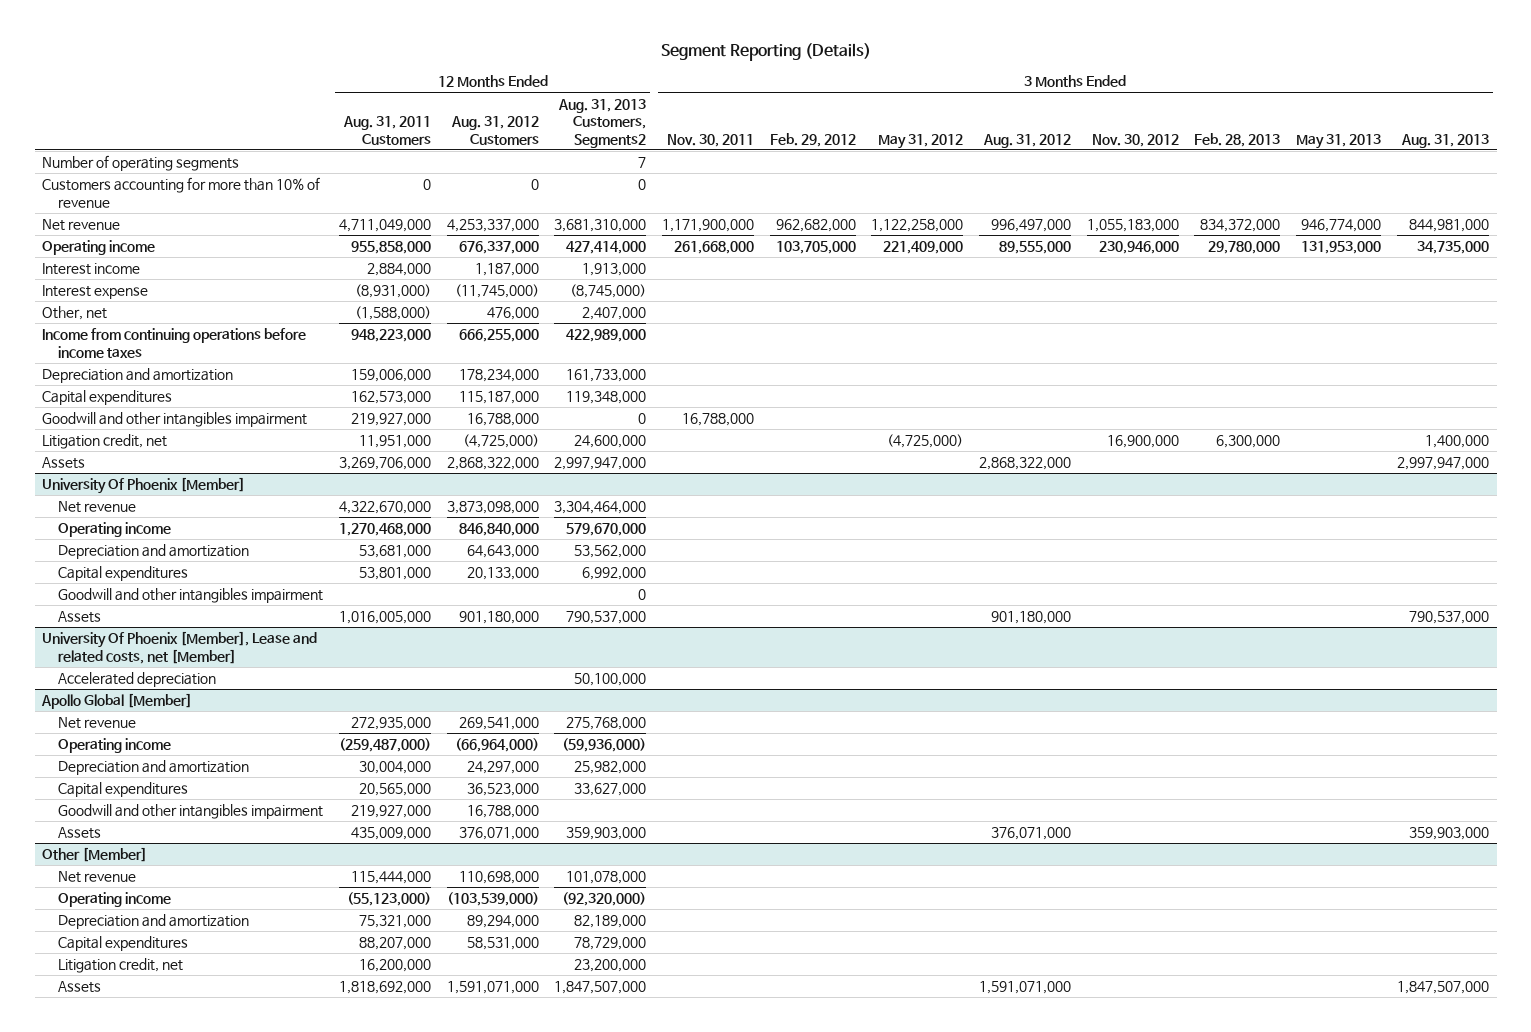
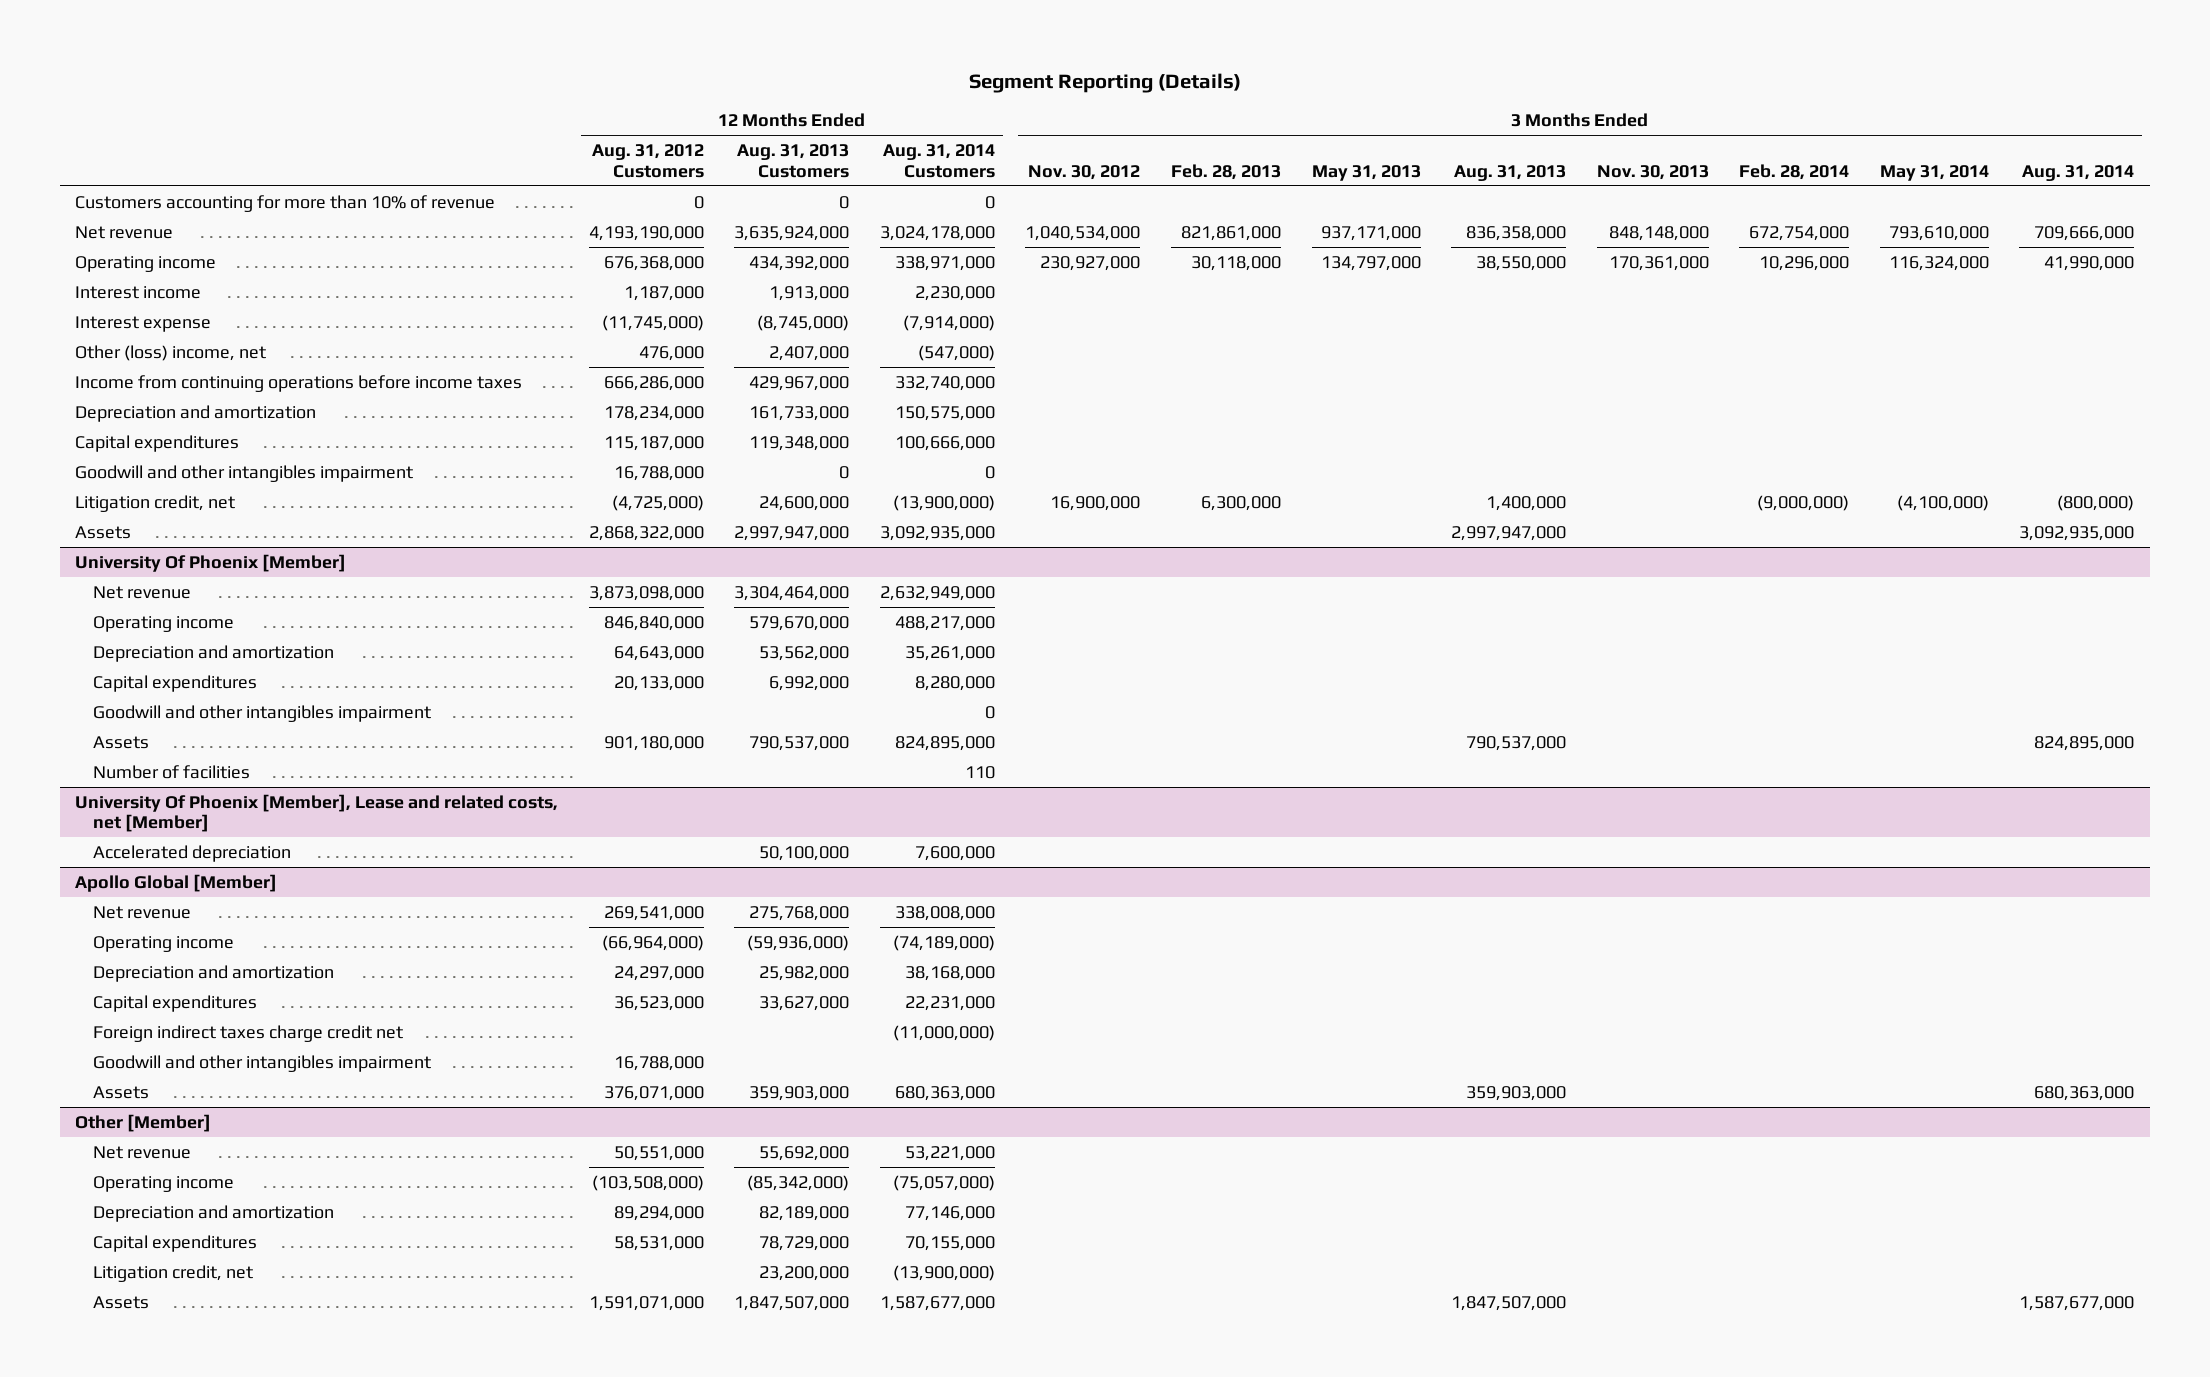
- | 12 Months Ended Aug. 31, 2011 Customers | 12 Months Ended Aug. 31, 2012 Customers | 12 Months Ended Aug. 31, 2013 Customers, Segments2 | 3 Months Ended Nov. 30, 2011 | 3 Months Ended Feb. 29, 2012 | 3 Months Ended May 31, 2012 | 3 Months Ended Aug. 31, 2012 | 3 Months Ended Nov. 30, 2012 | 3 Months Ended Feb. 28, 2013 | 3 Months Ended May 31, 2013 | 3 Months Ended Aug. 31, 2013
+ | 12 Months Ended Aug. 31, 2012 Customers | 12 Months Ended Aug. 31, 2013 Customers | 12 Months Ended Aug. 31, 2014 Customers | 3 Months Ended Nov. 30, 2012 | 3 Months Ended Feb. 28, 2013 | 3 Months Ended May 31, 2013 | 3 Months Ended Aug. 31, 2013 | 3 Months Ended Nov. 30, 2013 | 3 Months Ended Feb. 28, 2014 | 3 Months Ended May 31, 2014 | 3 Months Ended Aug. 31, 2014
- Number of operating segments | | | 7 | | | | | | | |
- Net revenue | 4,711,049,000 | 4,253,337,000 | 3,681,310,000 | 1,171,900,000 | 962,682,000 | 1,122,258,000 | 996,497,000 | 1,055,183,000 | 834,372,000 | 946,774,000 | 844,981,000
- Operating income | 955,858,000 | 676,337,000 | 427,414,000 | 261,668,000 | 103,705,000 | 221,409,000 | 89,555,000 | 230,946,000 | 29,780,000 | 131,953,000 | 34,735,000
+ Net revenue | 4,193,190,000 | 3,635,924,000 | 3,024,178,000 | 1,040,534,000 | 821,861,000 | 937,171,000 | 836,358,000 | 848,148,000 | 672,754,000 | 793,610,000 | 709,666,000
+ Operating income | 676,368,000 | 434,392,000 | 338,971,000 | 230,927,000 | 30,118,000 | 134,797,000 | 38,550,000 | 170,361,000 | 10,296,000 | 116,324,000 | 41,990,000
- Other, net | (1,588,000) | 476,000 | 2,407,000 | | | | | | | |
- Income from continuing operations before income taxes | 948,223,000 | 666,255,000 | 422,989,000 | | | | | | | |
+ Other (loss) income, net | 476,000 | 2,407,000 | (547,000) | | | | | | | |
+ Income from continuing operations before income taxes | 666,286,000 | 429,967,000 | 332,740,000 | | | | | | | |
@ University Of Phoenix [Member]
+ Number of facilities | | | 110 | | | | | | | |
@ Apollo Global [Member]
+ Foreign indirect taxes charge credit net | | | (11,000,000) | | | | | | | |
@ Other [Member]
- Net revenue | 115,444,000 | 110,698,000 | 101,078,000 | | | | | | | |
- Operating income | (55,123,000) | (103,539,000) | (92,320,000) | | | | | | | |
+ Net revenue | 50,551,000 | 55,692,000 | 53,221,000 | | | | | | | |
+ Operating income | (103,508,000) | (85,342,000) | (75,057,000) | | | | | | | |

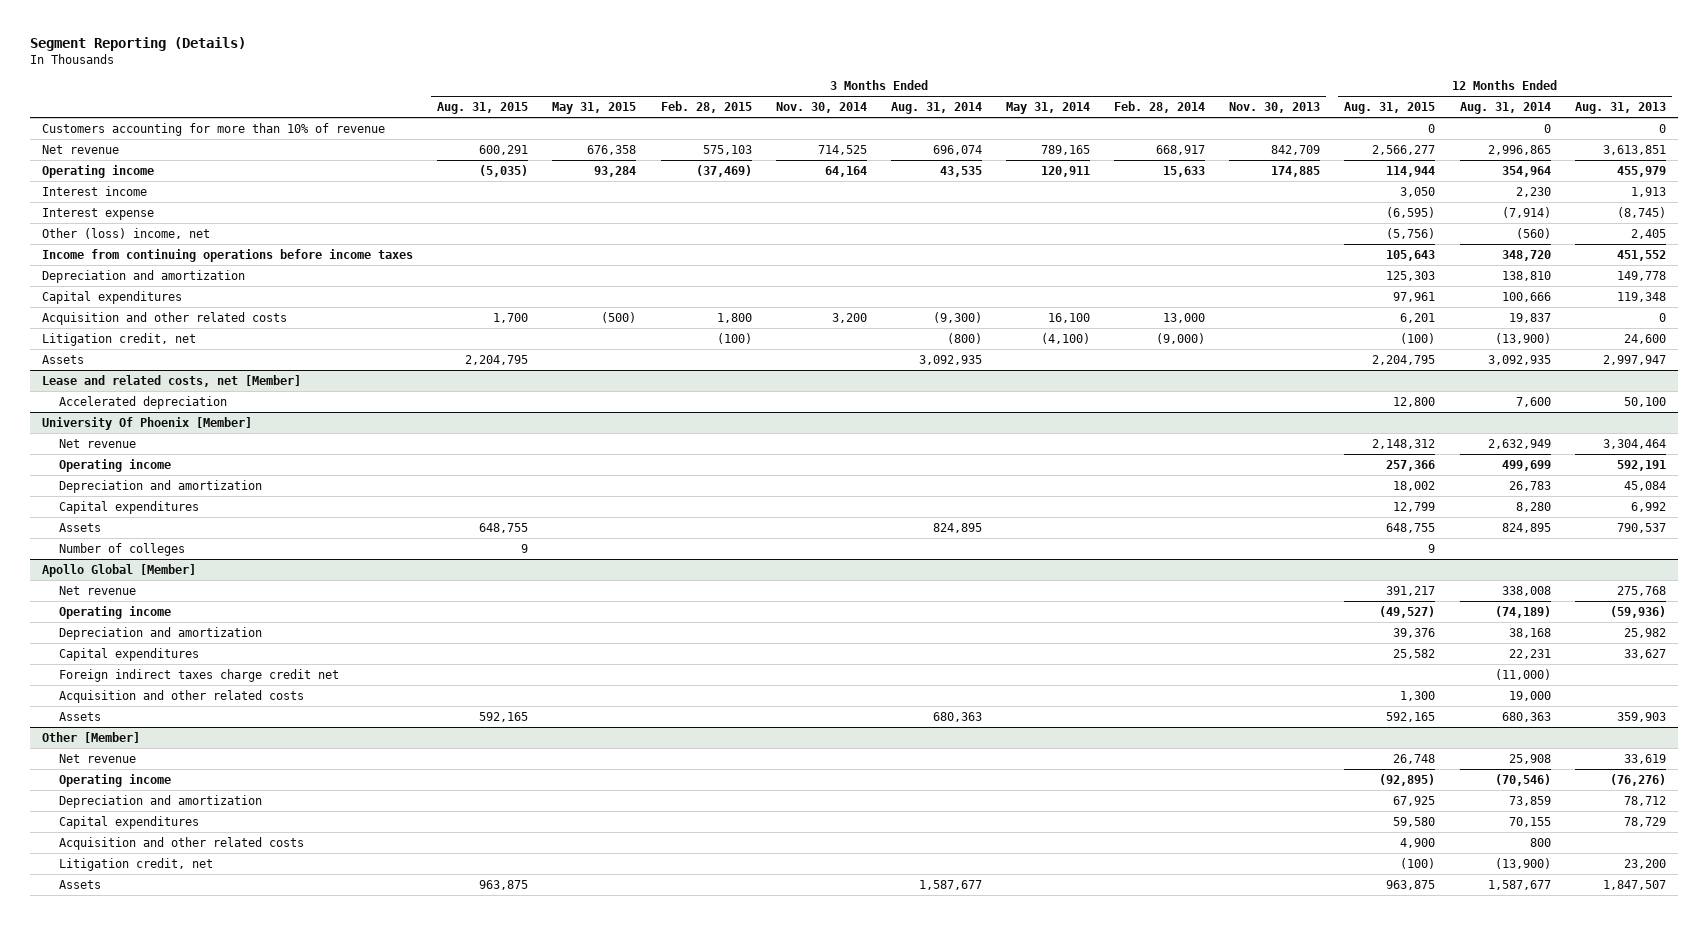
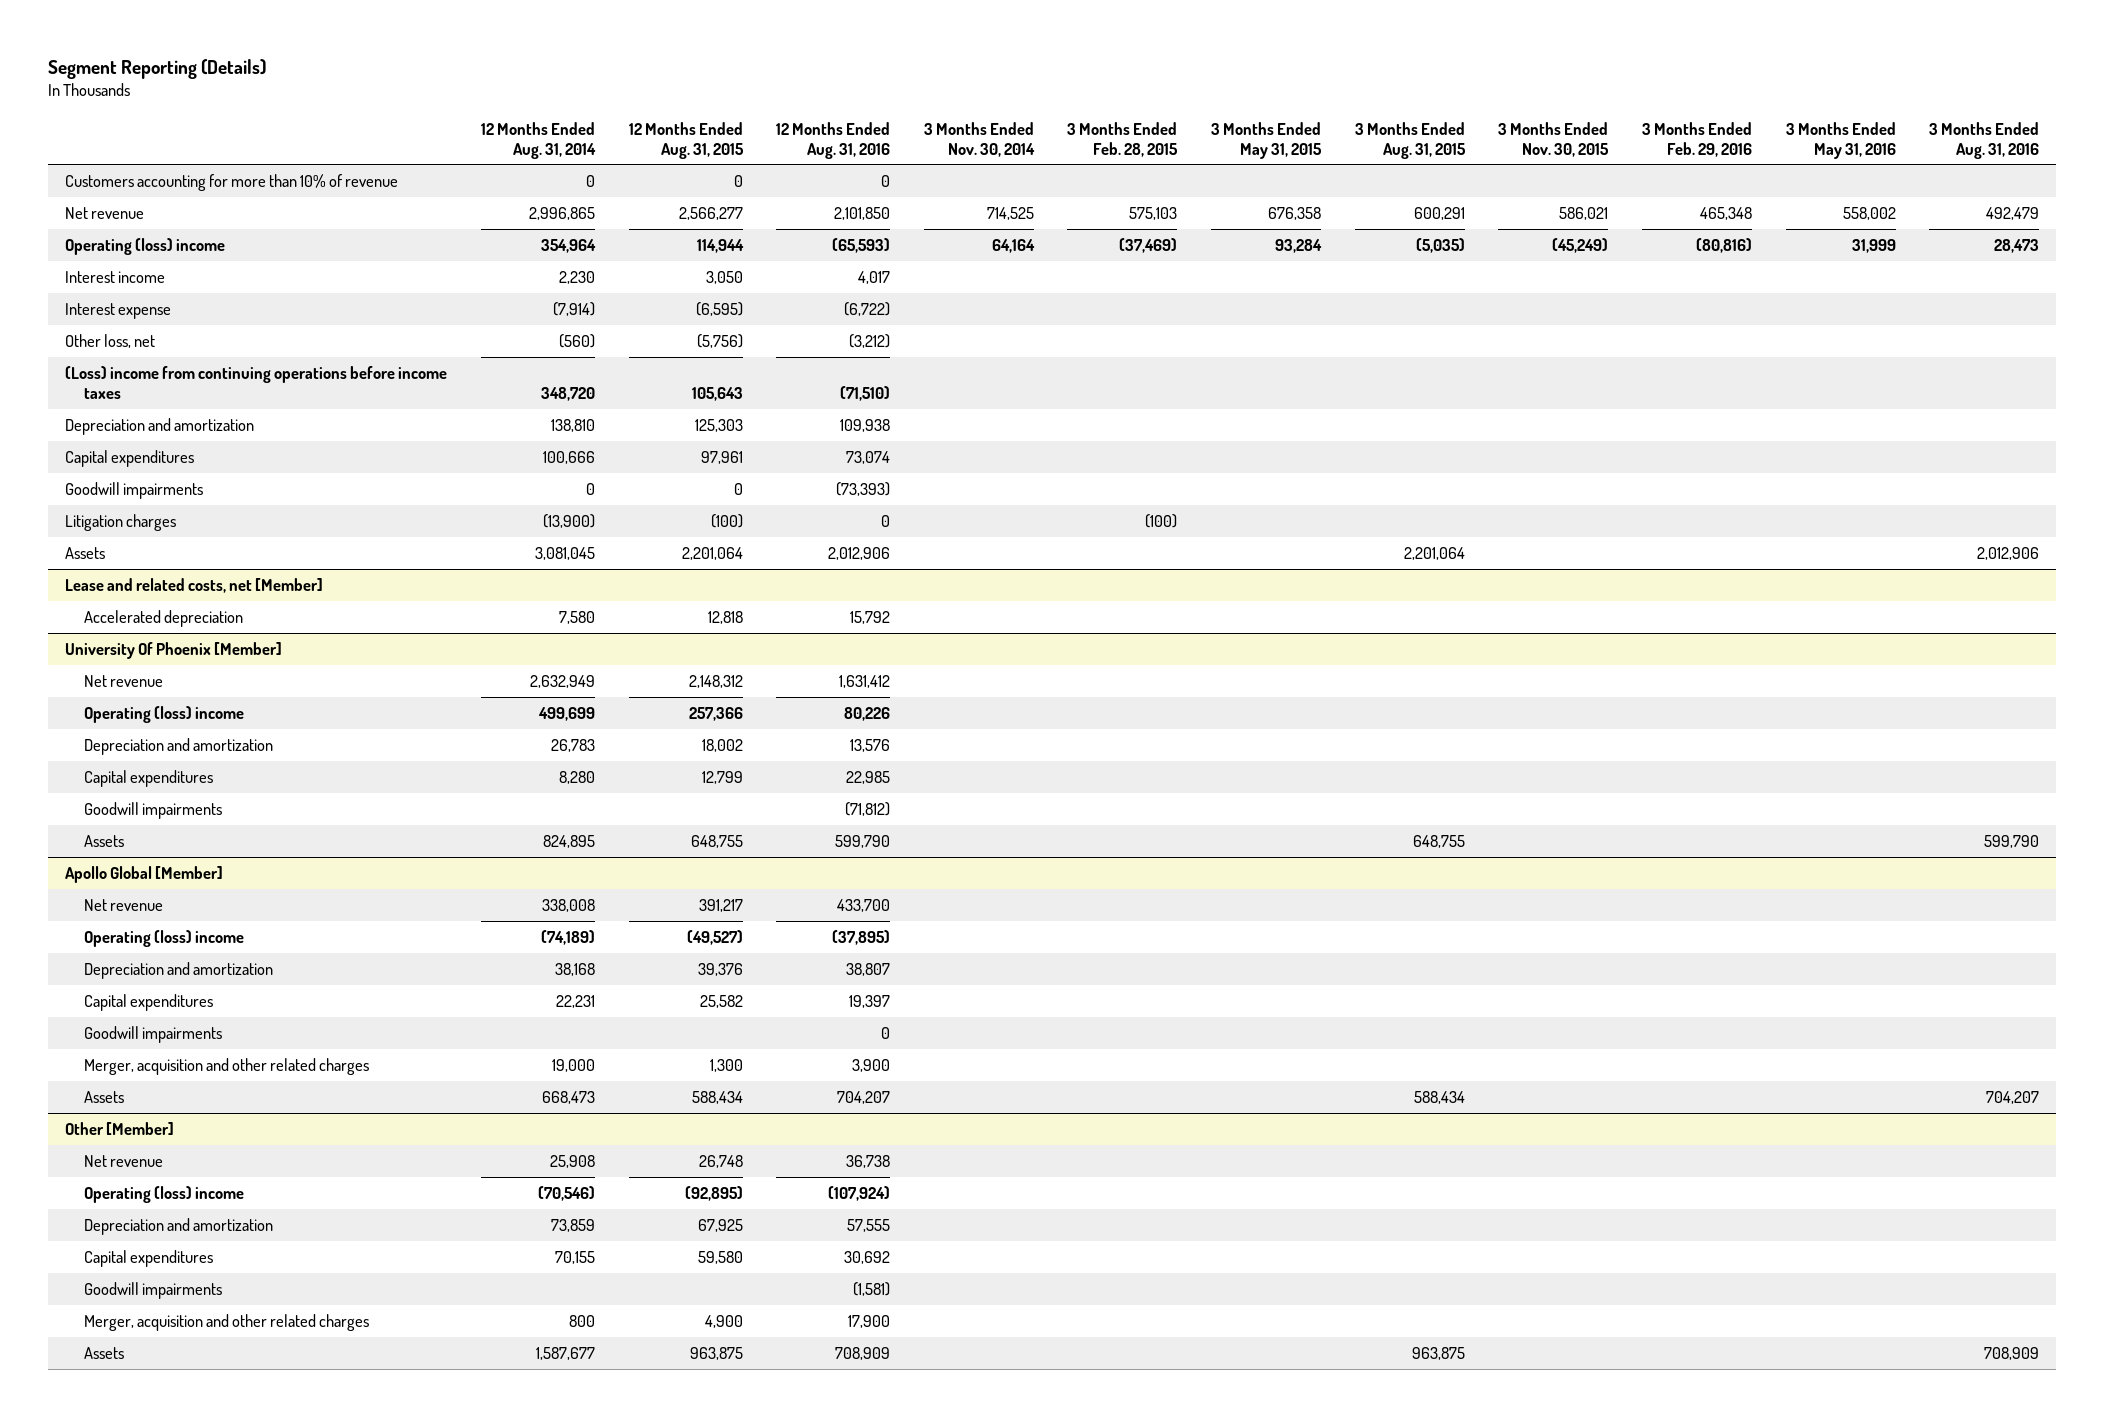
- | 3 Months Ended Aug. 31, 2015 | 3 Months Ended May 31, 2015 | 3 Months Ended Feb. 28, 2015 | 3 Months Ended Nov. 30, 2014 | 3 Months Ended Aug. 31, 2014 | 3 Months Ended May 31, 2014 | 3 Months Ended Feb. 28, 2014 | 3 Months Ended Nov. 30, 2013 | 12 Months Ended Aug. 31, 2015 | 12 Months Ended Aug. 31, 2014 | 12 Months Ended Aug. 31, 2013
+ | 12 Months Ended Aug. 31, 2014 | 12 Months Ended Aug. 31, 2015 | 12 Months Ended Aug. 31, 2016 | 3 Months Ended Nov. 30, 2014 | 3 Months Ended Feb. 28, 2015 | 3 Months Ended May 31, 2015 | 3 Months Ended Aug. 31, 2015 | 3 Months Ended Nov. 30, 2015 | 3 Months Ended Feb. 29, 2016 | 3 Months Ended May 31, 2016 | 3 Months Ended Aug. 31, 2016
- Operating income | (5,035) | 93,284 | (37,469) | 64,164 | 43,535 | 120,911 | 15,633 | 174,885 | 114,944 | 354,964 | 455,979
+ Operating (loss) income | 354,964 | 114,944 | (65,593) | 64,164 | (37,469) | 93,284 | (5,035) | (45,249) | (80,816) | 31,999 | 28,473
- Other (loss) income, net | | | | | | | | | (5,756) | (560) | 2,405
- Income from continuing operations before income taxes | | | | | | | | | 105,643 | 348,720 | 451,552
+ Other loss, net | (560) | (5,756) | (3,212) | | | | | | | |
+ (Loss) income from continuing operations before income taxes | 348,720 | 105,643 | (71,510) | | | | | | | |
- Acquisition and other related costs | 1,700 | (500) | 1,800 | 3,200 | (9,300) | 16,100 | 13,000 | | 6,201 | 19,837 | 0
- Litigation credit, net | | | (100) | | (800) | (4,100) | (9,000) | | (100) | (13,900) | 24,600
- Assets | 2,204,795 | | | | 3,092,935 | | | | 2,204,795 | 3,092,935 | 2,997,947
+ Goodwill impairments | 0 | 0 | (73,393) | | | | | | | |
+ Litigation charges | (13,900) | (100) | 0 | | (100) | | | | | |
+ Assets | 3,081,045 | 2,201,064 | 2,012,906 | | | | 2,201,064 | | | | 2,012,906
@ Lease and related costs, net [Member]
- Accelerated depreciation | | | | | | | | | 12,800 | 7,600 | 50,100
+ Accelerated depreciation | 7,580 | 12,818 | 15,792 | | | | | | | |
@ University Of Phoenix [Member]
- Operating income | | | | | | | | | 257,366 | 499,699 | 592,191
+ Operating (loss) income | 499,699 | 257,366 | 80,226 | | | | | | | |
+ Goodwill impairments | | | (71,812) | | | | | | | |
- Number of colleges | 9 | | | | | | | | 9 | |
@ Apollo Global [Member]
- Operating income | | | | | | | | | (49,527) | (74,189) | (59,936)
+ Operating (loss) income | (74,189) | (49,527) | (37,895) | | | | | | | |
- Foreign indirect taxes charge credit net | | | | | | | | | | (11,000) |
- Acquisition and other related costs | | | | | | | | | 1,300 | 19,000 |
- Assets | 592,165 | | | | 680,363 | | | | 592,165 | 680,363 | 359,903
+ Goodwill impairments | | | 0 | | | | | | | |
+ Merger, acquisition and other related charges | 19,000 | 1,300 | 3,900 | | | | | | | |
+ Assets | 668,473 | 588,434 | 704,207 | | | | 588,434 | | | | 704,207
@ Other [Member]
- Operating income | | | | | | | | | (92,895) | (70,546) | (76,276)
+ Operating (loss) income | (70,546) | (92,895) | (107,924) | | | | | | | |
- Acquisition and other related costs | | | | | | | | | 4,900 | 800 |
- Litigation credit, net | | | | | | | | | (100) | (13,900) | 23,200
+ Goodwill impairments | | | (1,581) | | | | | | | |
+ Merger, acquisition and other related charges | 800 | 4,900 | 17,900 | | | | | | | |

